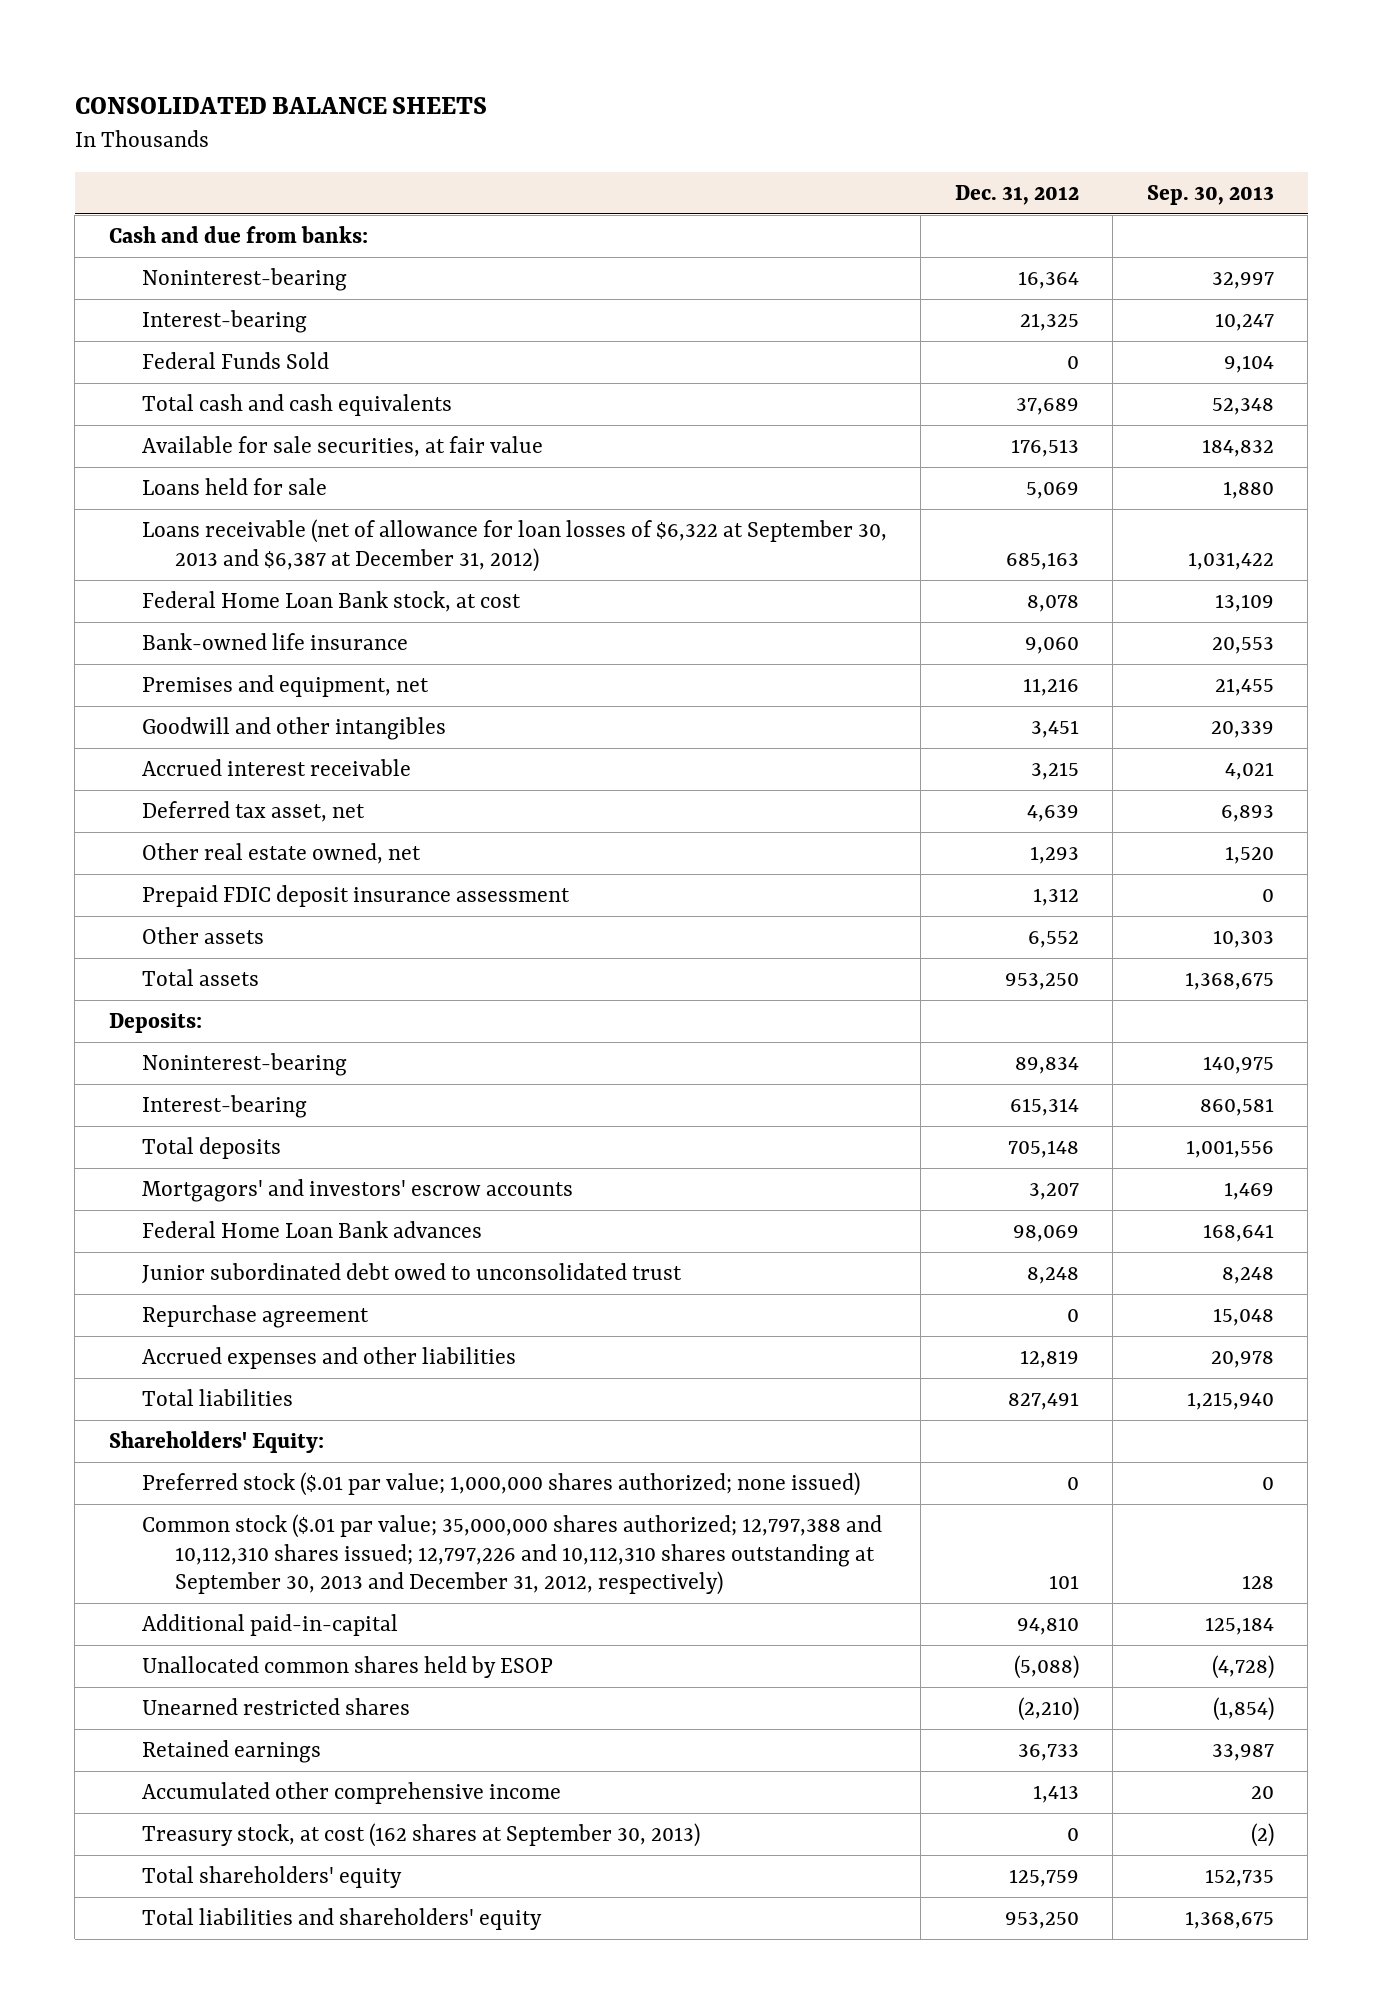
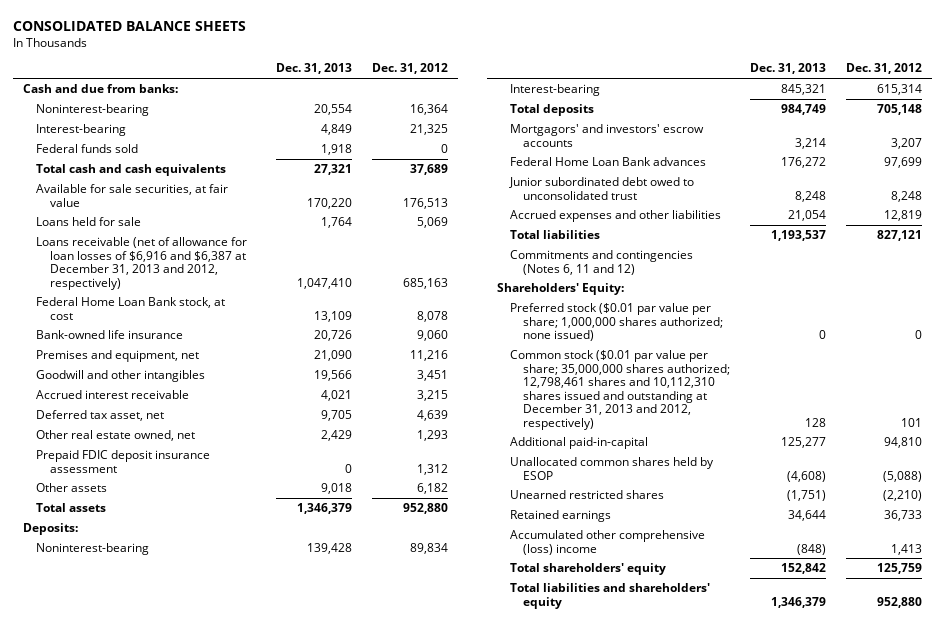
- | Dec. 31, 2012 | Sep. 30, 2013
+ | Dec. 31, 2013 | Dec. 31, 2012
- Federal Funds Sold | 0 | 9,104
+ Federal funds sold | 1,918 | 0
- Loans receivable (net of allowance for loan losses of $6,322 at September 30, 2013 and $6,387 at December 31, 2012) | 685,163 | 1,031,422
+ Loans receivable (net of allowance for loan losses of $6,916 and $6,387 at December 31, 2013 and 2012, respectively) | 1,047,410 | 685,163
- Other assets | 6,552 | 10,303
- Total assets | 953,250 | 1,368,675
+ Other assets | 9,018 | 6,182
+ Total assets | 1,346,379 | 952,880
- Federal Home Loan Bank advances | 98,069 | 168,641
+ Federal Home Loan Bank advances | 176,272 | 97,699
- Repurchase agreement | 0 | 15,048
- Total liabilities | 827,491 | 1,215,940
+ Total liabilities | 1,193,537 | 827,121
+ Commitments and contingencies (Notes 6, 11 and 12)
- Preferred stock ($.01 par value; 1,000,000 shares authorized; none issued) | 0 | 0
- Common stock ($.01 par value; 35,000,000 shares authorized; 12,797,388 and 10,112,310 shares issued; 12,797,226 and 10,112,310 shares outstanding at September 30, 2013 and December 31, 2012, respectively) | 101 | 128
+ Preferred stock ($0.01 par value per share; 1,000,000 shares authorized; none issued) | 0 | 0
+ Common stock ($0.01 par value per share; 35,000,000 shares authorized; 12,798,461 shares and 10,112,310 shares issued and outstanding at December 31, 2013 and 2012, respectively) | 128 | 101
- Accumulated other comprehensive income | 1,413 | 20
- Treasury stock, at cost (162 shares at September 30, 2013) | 0 | (2)
+ Accumulated other comprehensive (loss) income | (848) | 1,413
- Total liabilities and shareholders' equity | 953,250 | 1,368,675
+ Total liabilities and shareholders' equity | 1,346,379 | 952,880

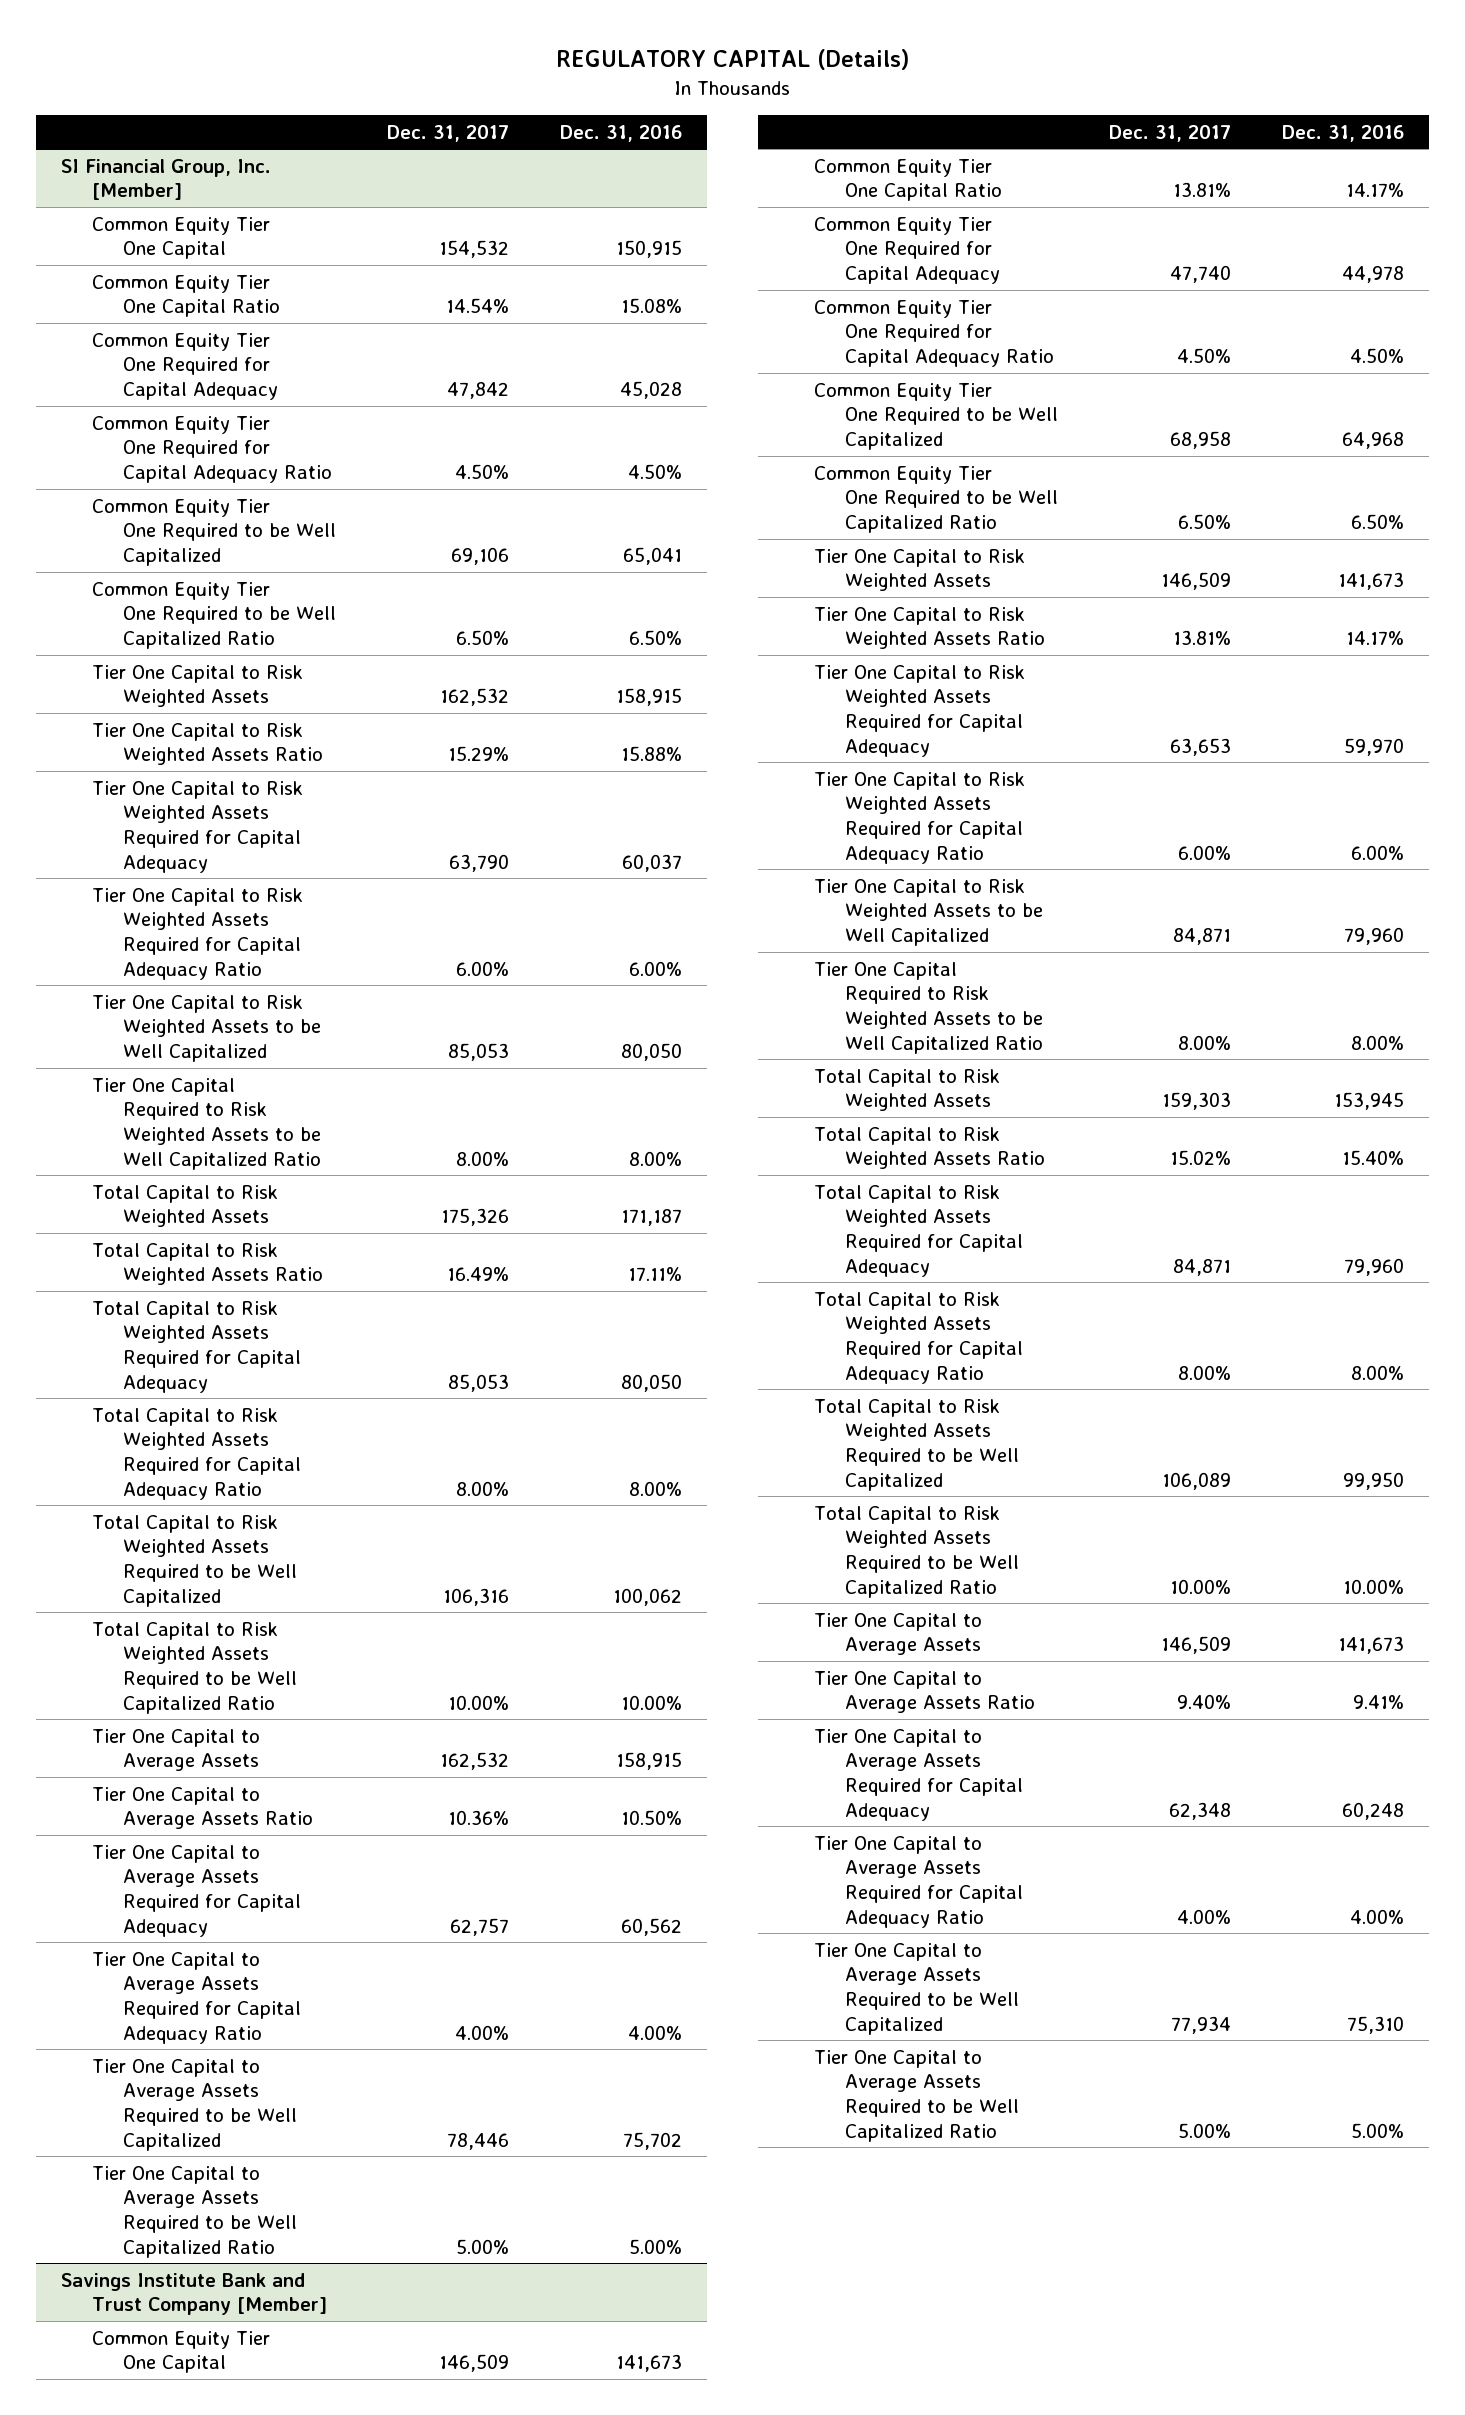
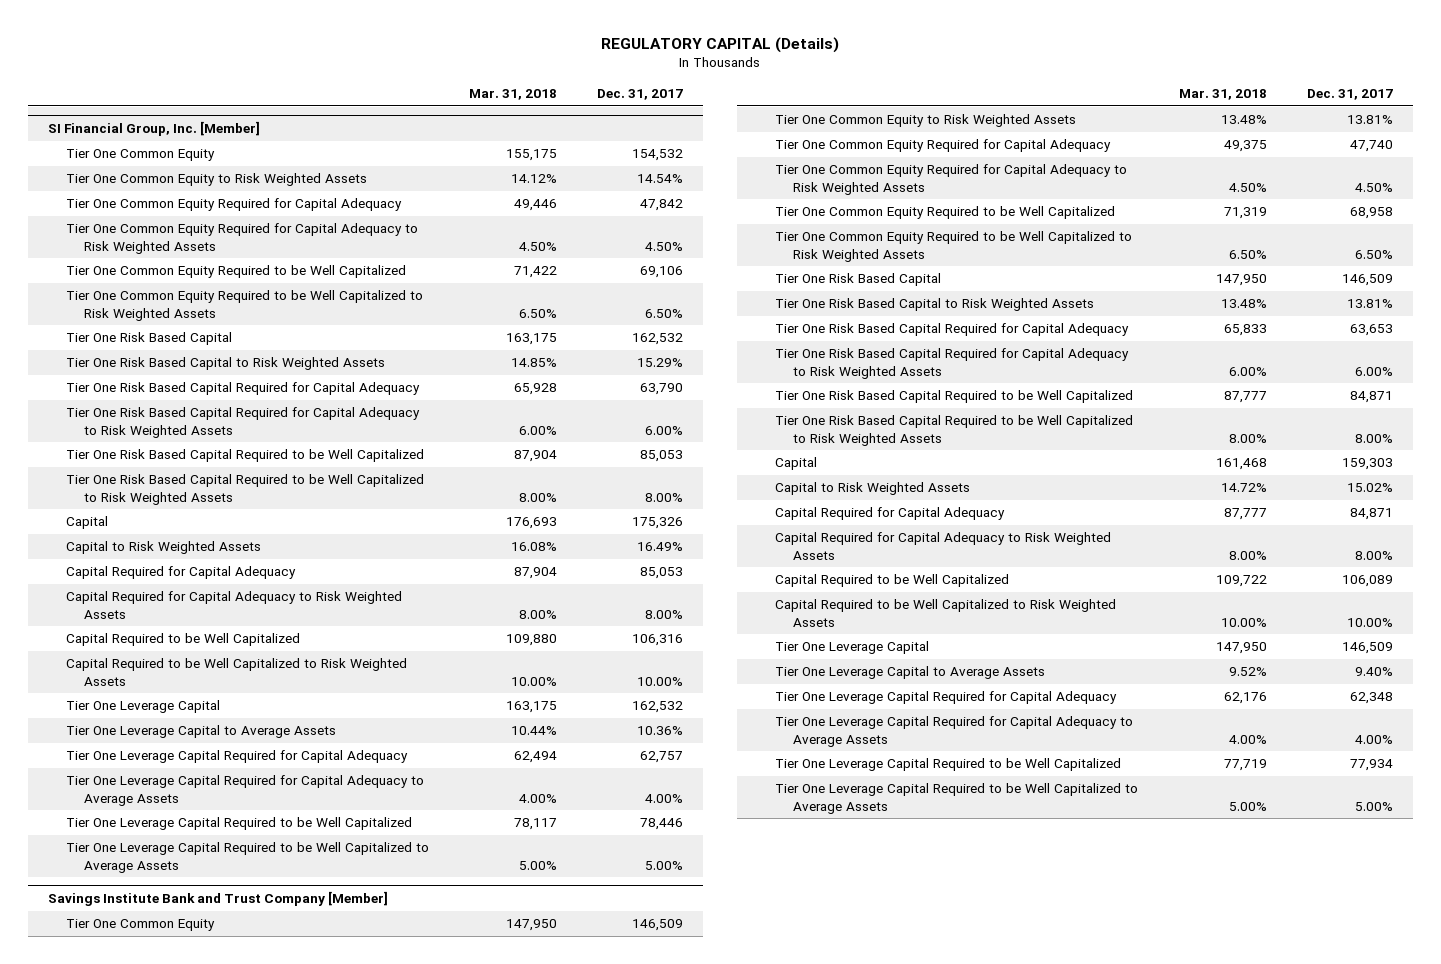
- | Dec. 31, 2017 | Dec. 31, 2016
+ | Mar. 31, 2018 | Dec. 31, 2017
@ SI Financial Group, Inc. [Member]
- Common Equity Tier One Capital | 154,532 | 150,915
- Common Equity Tier One Capital Ratio | 14.54% | 15.08%
- Common Equity Tier One Required for Capital Adequacy | 47,842 | 45,028
- Common Equity Tier One Required for Capital Adequacy Ratio | 4.50% | 4.50%
- Common Equity Tier One Required to be Well Capitalized | 69,106 | 65,041
- Common Equity Tier One Required to be Well Capitalized Ratio | 6.50% | 6.50%
- Tier One Capital to Risk Weighted Assets | 162,532 | 158,915
- Tier One Capital to Risk Weighted Assets Ratio | 15.29% | 15.88%
- Tier One Capital to Risk Weighted Assets Required for Capital Adequacy | 63,790 | 60,037
- Tier One Capital to Risk Weighted Assets Required for Capital Adequacy Ratio | 6.00% | 6.00%
- Tier One Capital to Risk Weighted Assets to be Well Capitalized | 85,053 | 80,050
- Tier One Capital Required to Risk Weighted Assets to be Well Capitalized Ratio | 8.00% | 8.00%
- Total Capital to Risk Weighted Assets | 175,326 | 171,187
- Total Capital to Risk Weighted Assets Ratio | 16.49% | 17.11%
- Total Capital to Risk Weighted Assets Required for Capital Adequacy | 85,053 | 80,050
- Total Capital to Risk Weighted Assets Required for Capital Adequacy Ratio | 8.00% | 8.00%
- Total Capital to Risk Weighted Assets Required to be Well Capitalized | 106,316 | 100,062
- Total Capital to Risk Weighted Assets Required to be Well Capitalized Ratio | 10.00% | 10.00%
- Tier One Capital to Average Assets | 162,532 | 158,915
- Tier One Capital to Average Assets Ratio | 10.36% | 10.50%
- Tier One Capital to Average Assets Required for Capital Adequacy | 62,757 | 60,562
- Tier One Capital to Average Assets Required for Capital Adequacy Ratio | 4.00% | 4.00%
- Tier One Capital to Average Assets Required to be Well Capitalized | 78,446 | 75,702
- Tier One Capital to Average Assets Required to be Well Capitalized Ratio | 5.00% | 5.00%
+ Tier One Common Equity | 155,175 | 154,532
+ Tier One Common Equity to Risk Weighted Assets | 14.12% | 14.54%
+ Tier One Common Equity Required for Capital Adequacy | 49,446 | 47,842
+ Tier One Common Equity Required for Capital Adequacy to Risk Weighted Assets | 4.50% | 4.50%
+ Tier One Common Equity Required to be Well Capitalized | 71,422 | 69,106
+ Tier One Common Equity Required to be Well Capitalized to Risk Weighted Assets | 6.50% | 6.50%
+ Tier One Risk Based Capital | 163,175 | 162,532
+ Tier One Risk Based Capital to Risk Weighted Assets | 14.85% | 15.29%
+ Tier One Risk Based Capital Required for Capital Adequacy | 65,928 | 63,790
+ Tier One Risk Based Capital Required for Capital Adequacy to Risk Weighted Assets | 6.00% | 6.00%
+ Tier One Risk Based Capital Required to be Well Capitalized | 87,904 | 85,053
+ Tier One Risk Based Capital Required to be Well Capitalized to Risk Weighted Assets | 8.00% | 8.00%
+ Capital | 176,693 | 175,326
+ Capital to Risk Weighted Assets | 16.08% | 16.49%
+ Capital Required for Capital Adequacy | 87,904 | 85,053
+ Capital Required for Capital Adequacy to Risk Weighted Assets | 8.00% | 8.00%
+ Capital Required to be Well Capitalized | 109,880 | 106,316
+ Capital Required to be Well Capitalized to Risk Weighted Assets | 10.00% | 10.00%
+ Tier One Leverage Capital | 163,175 | 162,532
+ Tier One Leverage Capital to Average Assets | 10.44% | 10.36%
+ Tier One Leverage Capital Required for Capital Adequacy | 62,494 | 62,757
+ Tier One Leverage Capital Required for Capital Adequacy to Average Assets | 4.00% | 4.00%
+ Tier One Leverage Capital Required to be Well Capitalized | 78,117 | 78,446
+ Tier One Leverage Capital Required to be Well Capitalized to Average Assets | 5.00% | 5.00%
@ Savings Institute Bank and Trust Company [Member]
- Common Equity Tier One Capital | 146,509 | 141,673
- Common Equity Tier One Capital Ratio | 13.81% | 14.17%
- Common Equity Tier One Required for Capital Adequacy | 47,740 | 44,978
- Common Equity Tier One Required for Capital Adequacy Ratio | 4.50% | 4.50%
- Common Equity Tier One Required to be Well Capitalized | 68,958 | 64,968
- Common Equity Tier One Required to be Well Capitalized Ratio | 6.50% | 6.50%
- Tier One Capital to Risk Weighted Assets | 146,509 | 141,673
- Tier One Capital to Risk Weighted Assets Ratio | 13.81% | 14.17%
- Tier One Capital to Risk Weighted Assets Required for Capital Adequacy | 63,653 | 59,970
- Tier One Capital to Risk Weighted Assets Required for Capital Adequacy Ratio | 6.00% | 6.00%
- Tier One Capital to Risk Weighted Assets to be Well Capitalized | 84,871 | 79,960
- Tier One Capital Required to Risk Weighted Assets to be Well Capitalized Ratio | 8.00% | 8.00%
- Total Capital to Risk Weighted Assets | 159,303 | 153,945
- Total Capital to Risk Weighted Assets Ratio | 15.02% | 15.40%
- Total Capital to Risk Weighted Assets Required for Capital Adequacy | 84,871 | 79,960
- Total Capital to Risk Weighted Assets Required for Capital Adequacy Ratio | 8.00% | 8.00%
- Total Capital to Risk Weighted Assets Required to be Well Capitalized | 106,089 | 99,950
- Total Capital to Risk Weighted Assets Required to be Well Capitalized Ratio | 10.00% | 10.00%
- Tier One Capital to Average Assets | 146,509 | 141,673
- Tier One Capital to Average Assets Ratio | 9.40% | 9.41%
- Tier One Capital to Average Assets Required for Capital Adequacy | 62,348 | 60,248
- Tier One Capital to Average Assets Required for Capital Adequacy Ratio | 4.00% | 4.00%
- Tier One Capital to Average Assets Required to be Well Capitalized | 77,934 | 75,310
- Tier One Capital to Average Assets Required to be Well Capitalized Ratio | 5.00% | 5.00%
+ Tier One Common Equity | 147,950 | 146,509
+ Tier One Common Equity to Risk Weighted Assets | 13.48% | 13.81%
+ Tier One Common Equity Required for Capital Adequacy | 49,375 | 47,740
+ Tier One Common Equity Required for Capital Adequacy to Risk Weighted Assets | 4.50% | 4.50%
+ Tier One Common Equity Required to be Well Capitalized | 71,319 | 68,958
+ Tier One Common Equity Required to be Well Capitalized to Risk Weighted Assets | 6.50% | 6.50%
+ Tier One Risk Based Capital | 147,950 | 146,509
+ Tier One Risk Based Capital to Risk Weighted Assets | 13.48% | 13.81%
+ Tier One Risk Based Capital Required for Capital Adequacy | 65,833 | 63,653
+ Tier One Risk Based Capital Required for Capital Adequacy to Risk Weighted Assets | 6.00% | 6.00%
+ Tier One Risk Based Capital Required to be Well Capitalized | 87,777 | 84,871
+ Tier One Risk Based Capital Required to be Well Capitalized to Risk Weighted Assets | 8.00% | 8.00%
+ Capital | 161,468 | 159,303
+ Capital to Risk Weighted Assets | 14.72% | 15.02%
+ Capital Required for Capital Adequacy | 87,777 | 84,871
+ Capital Required for Capital Adequacy to Risk Weighted Assets | 8.00% | 8.00%
+ Capital Required to be Well Capitalized | 109,722 | 106,089
+ Capital Required to be Well Capitalized to Risk Weighted Assets | 10.00% | 10.00%
+ Tier One Leverage Capital | 147,950 | 146,509
+ Tier One Leverage Capital to Average Assets | 9.52% | 9.40%
+ Tier One Leverage Capital Required for Capital Adequacy | 62,176 | 62,348
+ Tier One Leverage Capital Required for Capital Adequacy to Average Assets | 4.00% | 4.00%
+ Tier One Leverage Capital Required to be Well Capitalized | 77,719 | 77,934
+ Tier One Leverage Capital Required to be Well Capitalized to Average Assets | 5.00% | 5.00%

